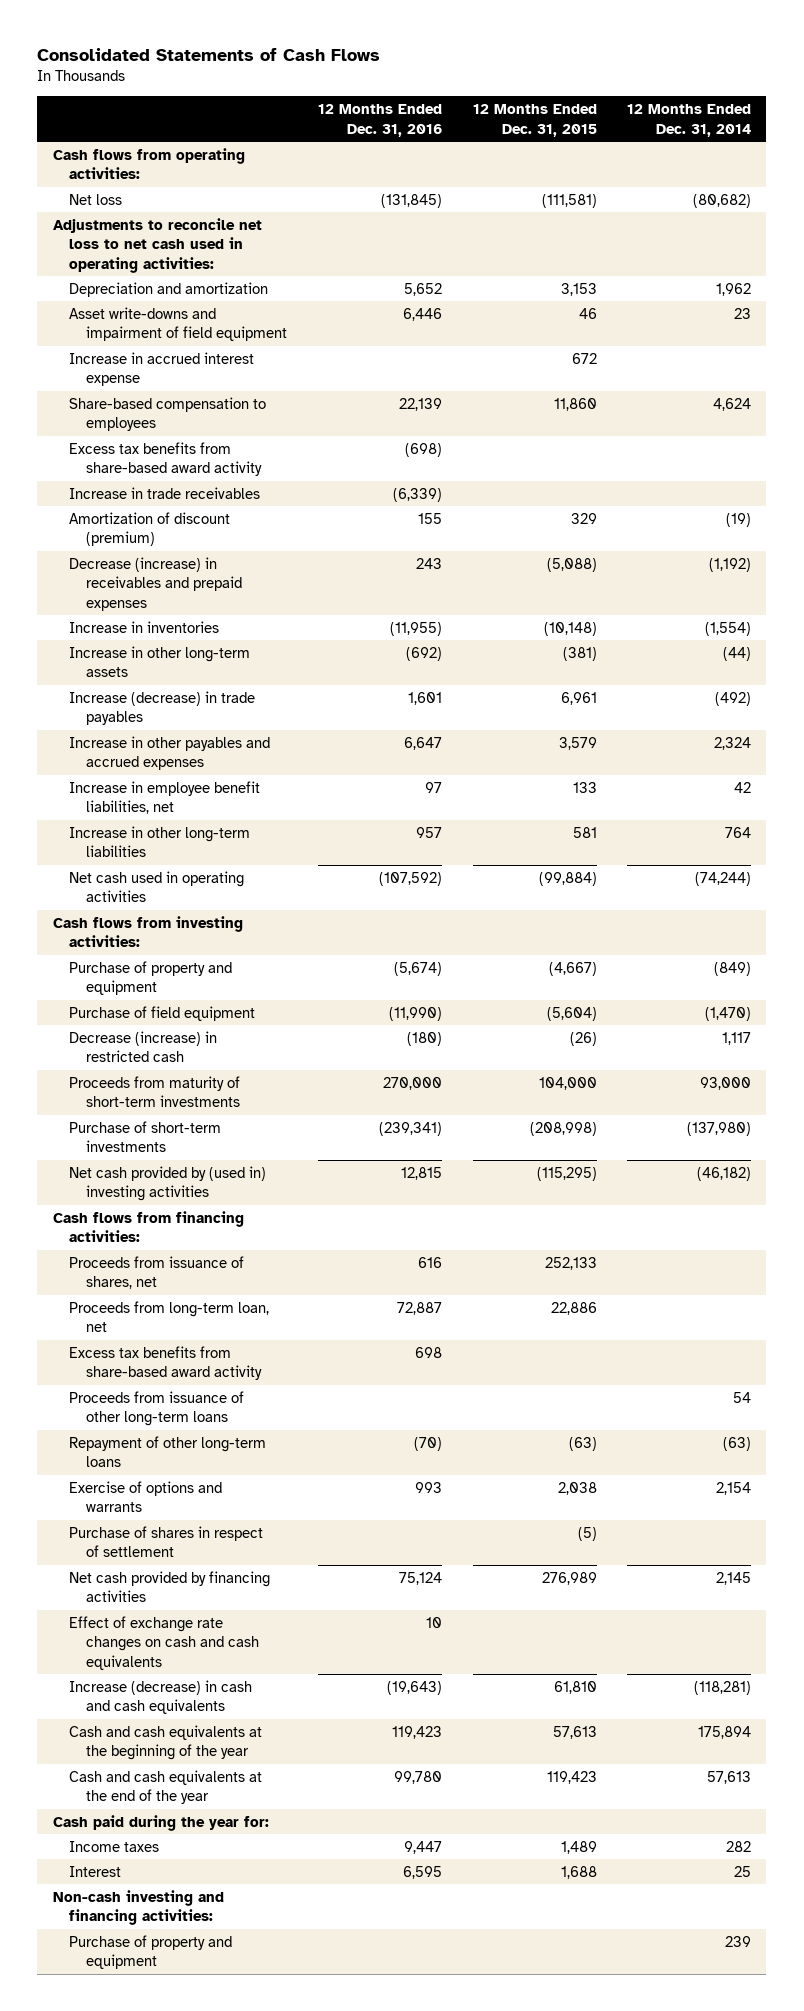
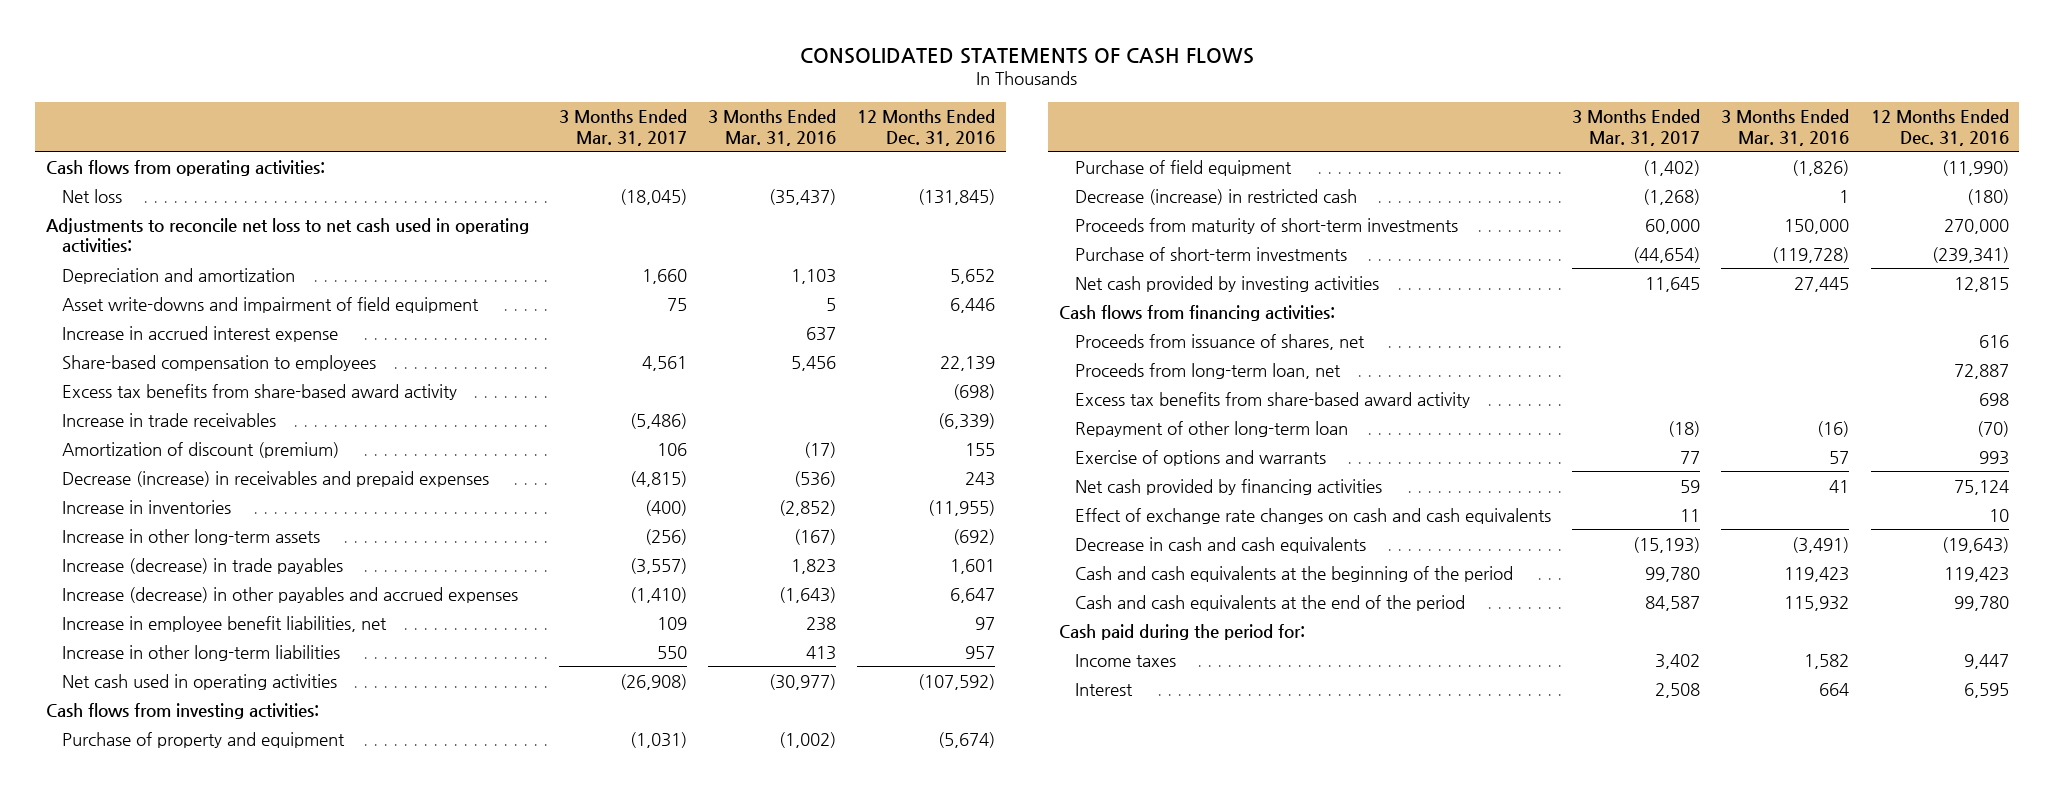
- Consolidated Statements of Cash Flows
+ CONSOLIDATED STATEMENTS OF CASH FLOWS
- | 12 Months Ended Dec. 31, 2016 | 12 Months Ended Dec. 31, 2015 | 12 Months Ended Dec. 31, 2014
+ | 3 Months Ended Mar. 31, 2017 | 3 Months Ended Mar. 31, 2016 | 12 Months Ended Dec. 31, 2016
- Increase in other payables and accrued expenses | 6,647 | 3,579 | 2,324
+ Increase (decrease) in other payables and accrued expenses | (1,410) | (1,643) | 6,647
- Net cash provided by (used in) investing activities | 12,815 | (115,295) | (46,182)
+ Net cash provided by investing activities | 11,645 | 27,445 | 12,815
- Proceeds from issuance of other long-term loans | | | 54
- Repayment of other long-term loans | (70) | (63) | (63)
+ Repayment of other long-term loan | (18) | (16) | (70)
- Purchase of shares in respect of settlement | | (5) |
- Increase (decrease) in cash and cash equivalents | (19,643) | 61,810 | (118,281)
- Cash and cash equivalents at the beginning of the year | 119,423 | 57,613 | 175,894
- Cash and cash equivalents at the end of the year | 99,780 | 119,423 | 57,613
- Cash paid during the year for:
+ Decrease in cash and cash equivalents | (15,193) | (3,491) | (19,643)
+ Cash and cash equivalents at the beginning of the period | 99,780 | 119,423 | 119,423
+ Cash and cash equivalents at the end of the period | 84,587 | 115,932 | 99,780
+ Cash paid during the period for:
- Non-cash investing and financing activities:
- Purchase of property and equipment | | | 239

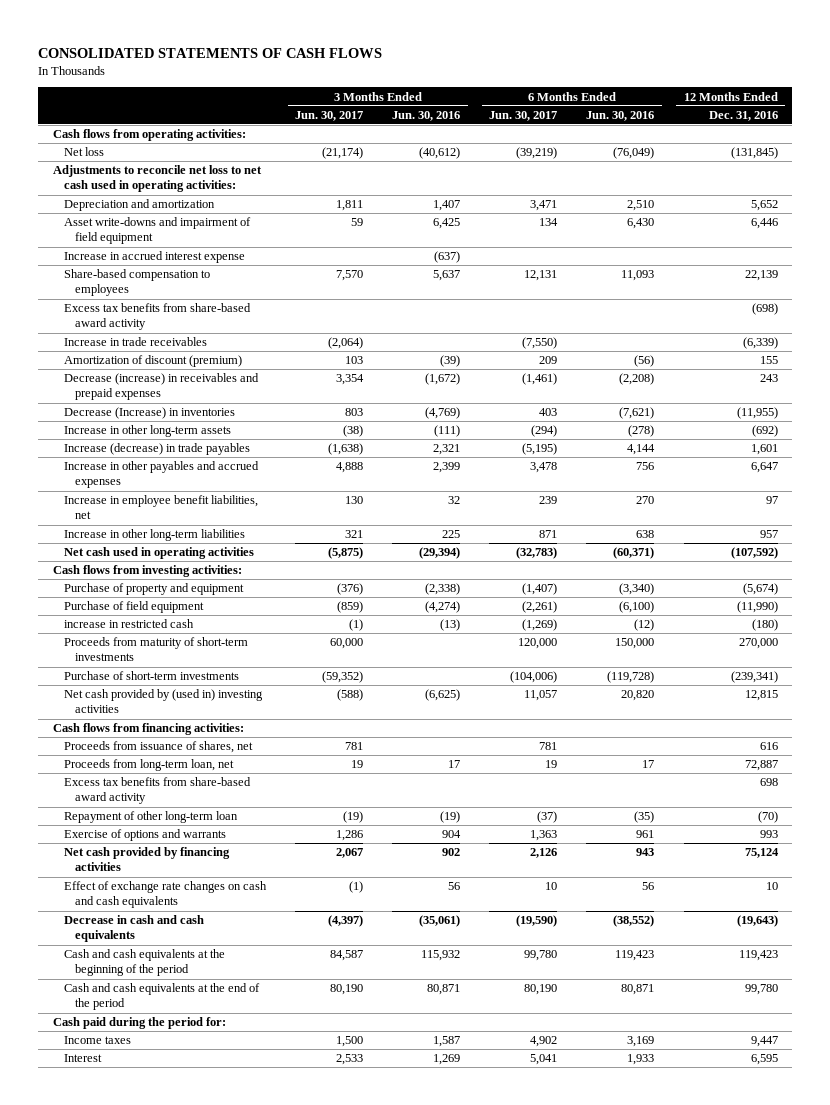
- | 3 Months Ended Mar. 31, 2017 | 3 Months Ended Mar. 31, 2016 | 12 Months Ended Dec. 31, 2016
+ | 3 Months Ended Jun. 30, 2017 | 3 Months Ended Jun. 30, 2016 | 6 Months Ended Jun. 30, 2017 | 6 Months Ended Jun. 30, 2016 | 12 Months Ended Dec. 31, 2016
- Increase in inventories | (400) | (2,852) | (11,955)
+ Decrease (Increase) in inventories | 803 | (4,769) | 403 | (7,621) | (11,955)
- Increase (decrease) in other payables and accrued expenses | (1,410) | (1,643) | 6,647
+ Increase in other payables and accrued expenses | 4,888 | 2,399 | 3,478 | 756 | 6,647
- Decrease (increase) in restricted cash | (1,268) | 1 | (180)
+ increase in restricted cash | (1) | (13) | (1,269) | (12) | (180)
- Net cash provided by investing activities | 11,645 | 27,445 | 12,815
+ Net cash provided by (used in) investing activities | (588) | (6,625) | 11,057 | 20,820 | 12,815

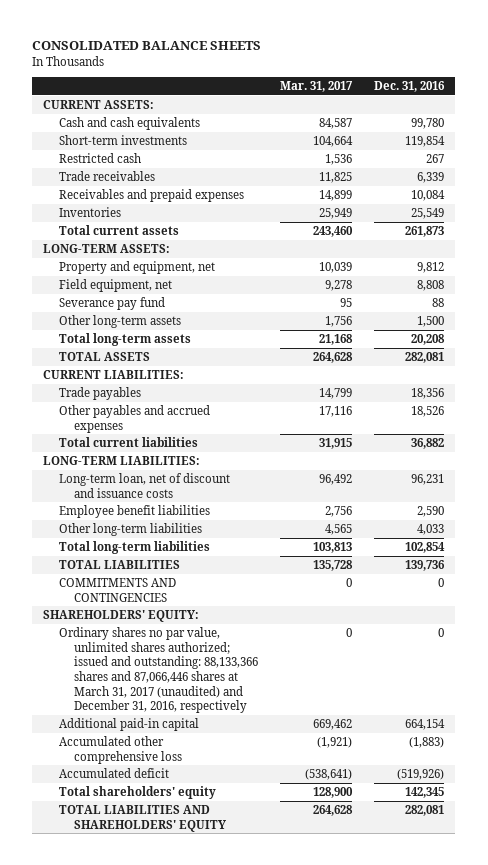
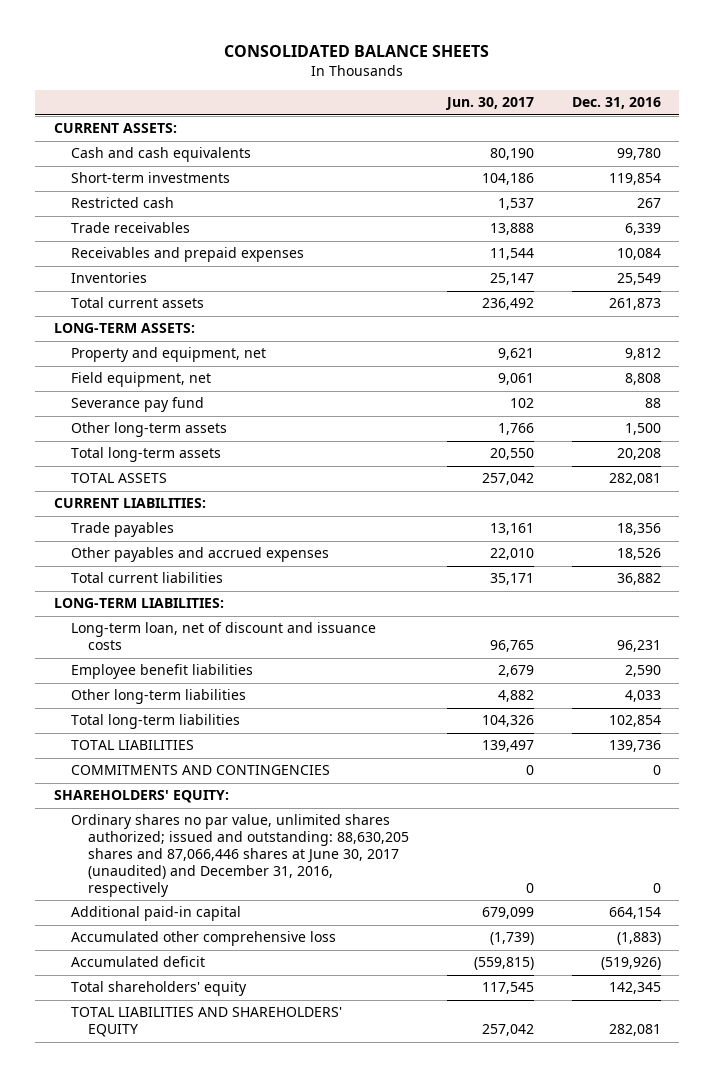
- | Mar. 31, 2017 | Dec. 31, 2016
+ | Jun. 30, 2017 | Dec. 31, 2016
- Ordinary shares no par value, unlimited shares authorized; issued and outstanding: 88,133,366 shares and 87,066,446 shares at March 31, 2017 (unaudited) and December 31, 2016, respectively | 0 | 0
+ Ordinary shares no par value, unlimited shares authorized; issued and outstanding: 88,630,205 shares and 87,066,446 shares at June 30, 2017 (unaudited) and December 31, 2016, respectively | 0 | 0

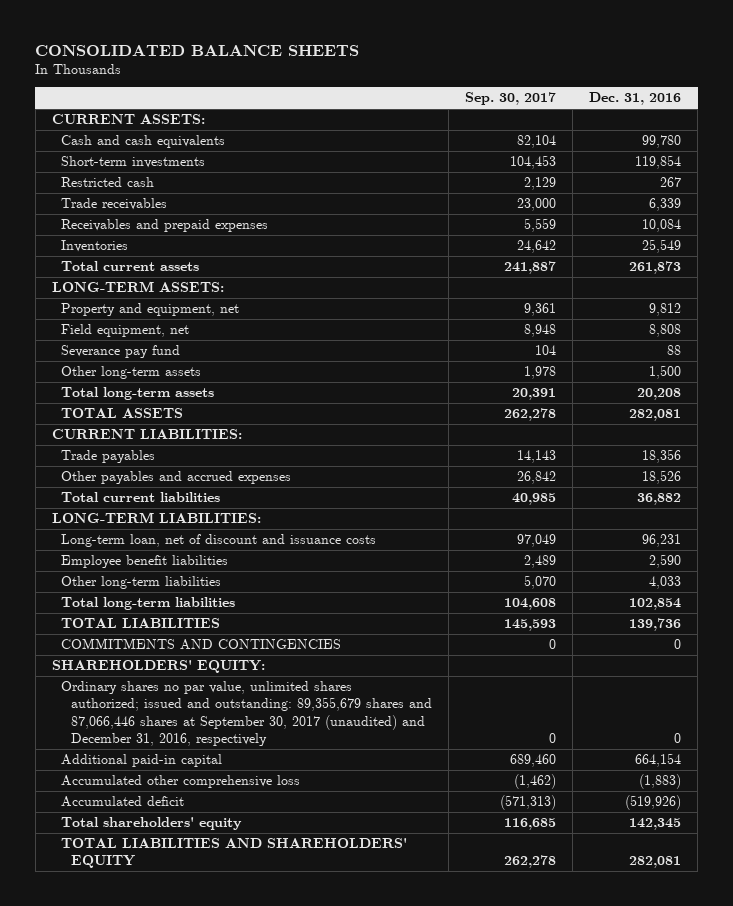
- | Jun. 30, 2017 | Dec. 31, 2016
+ | Sep. 30, 2017 | Dec. 31, 2016
- Ordinary shares no par value, unlimited shares authorized; issued and outstanding: 88,630,205 shares and 87,066,446 shares at June 30, 2017 (unaudited) and December 31, 2016, respectively | 0 | 0
+ Ordinary shares no par value, unlimited shares authorized; issued and outstanding: 89,355,679 shares and 87,066,446 shares at September 30, 2017 (unaudited) and December 31, 2016, respectively | 0 | 0

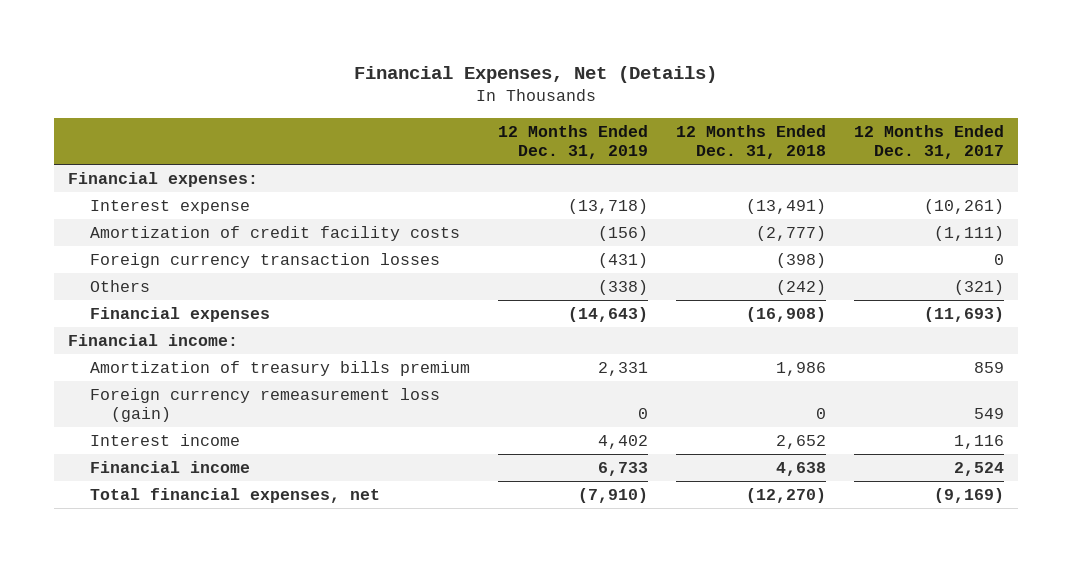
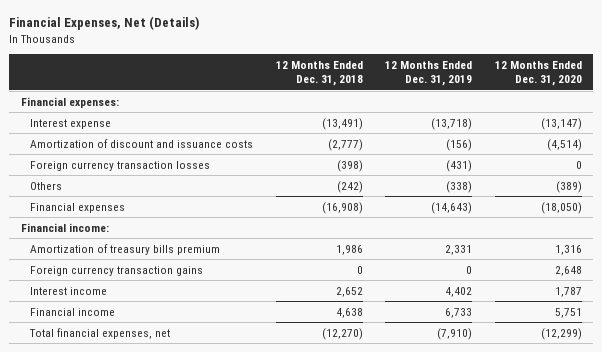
- | 12 Months Ended Dec. 31, 2019 | 12 Months Ended Dec. 31, 2018 | 12 Months Ended Dec. 31, 2017
+ | 12 Months Ended Dec. 31, 2018 | 12 Months Ended Dec. 31, 2019 | 12 Months Ended Dec. 31, 2020
- Amortization of credit facility costs | (156) | (2,777) | (1,111)
+ Amortization of discount and issuance costs | (2,777) | (156) | (4,514)
- Foreign currency remeasurement loss (gain) | 0 | 0 | 549
+ Foreign currency transaction gains | 0 | 0 | 2,648

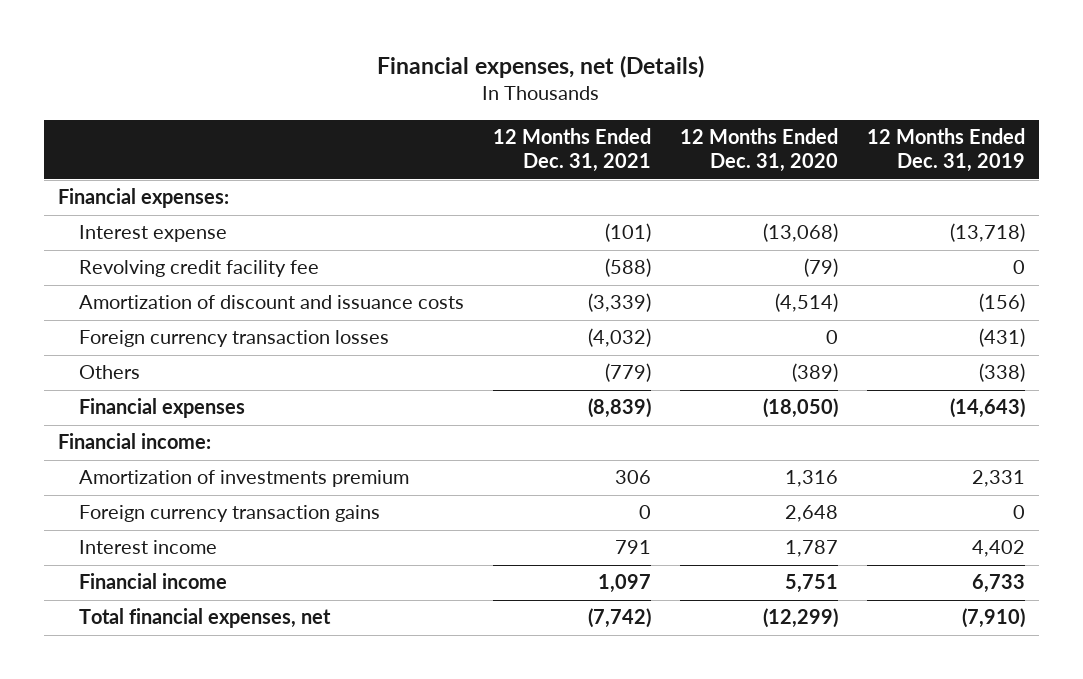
- Financial Expenses, Net (Details)
+ Financial expenses, net (Details)
- | 12 Months Ended Dec. 31, 2018 | 12 Months Ended Dec. 31, 2019 | 12 Months Ended Dec. 31, 2020
+ | 12 Months Ended Dec. 31, 2021 | 12 Months Ended Dec. 31, 2020 | 12 Months Ended Dec. 31, 2019
- Interest expense | (13,491) | (13,718) | (13,147)
+ Interest expense | (101) | (13,068) | (13,718)
+ Revolving credit facility fee | (588) | (79) | 0
- Amortization of treasury bills premium | 1,986 | 2,331 | 1,316
+ Amortization of investments premium | 306 | 1,316 | 2,331

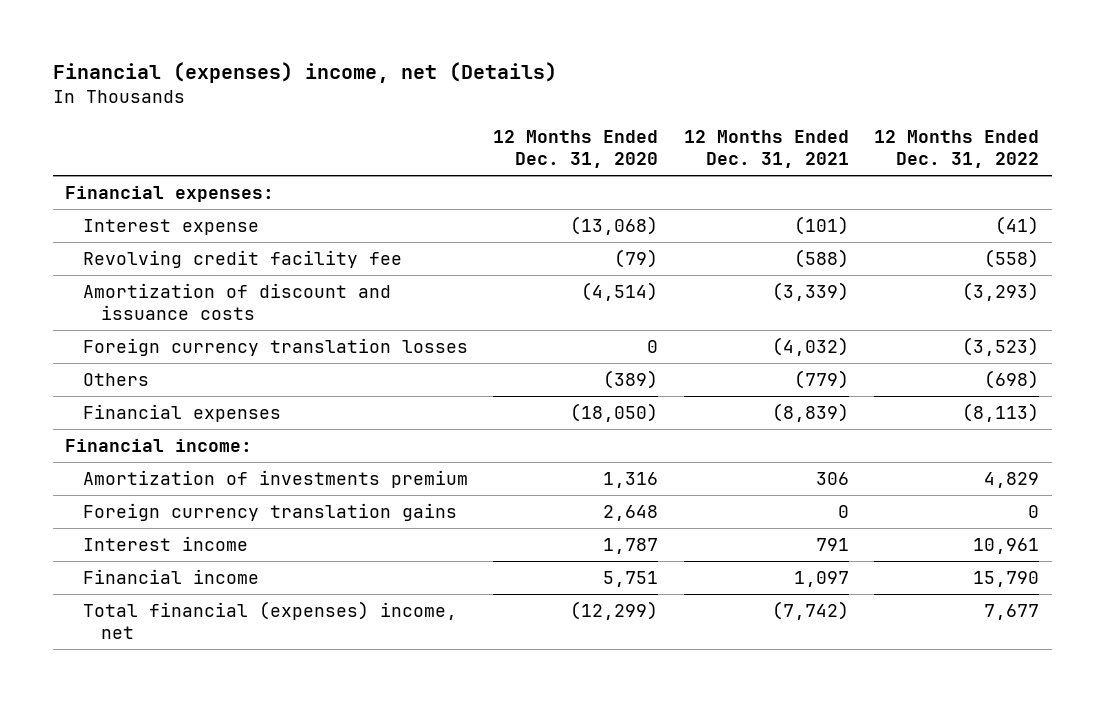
- Financial expenses, net (Details)
+ Financial (expenses) income, net (Details)
- | 12 Months Ended Dec. 31, 2021 | 12 Months Ended Dec. 31, 2020 | 12 Months Ended Dec. 31, 2019
+ | 12 Months Ended Dec. 31, 2020 | 12 Months Ended Dec. 31, 2021 | 12 Months Ended Dec. 31, 2022
- Foreign currency transaction losses | (4,032) | 0 | (431)
+ Foreign currency translation losses | 0 | (4,032) | (3,523)
- Foreign currency transaction gains | 0 | 2,648 | 0
+ Foreign currency translation gains | 2,648 | 0 | 0
- Total financial expenses, net | (7,742) | (12,299) | (7,910)
+ Total financial (expenses) income, net | (12,299) | (7,742) | 7,677

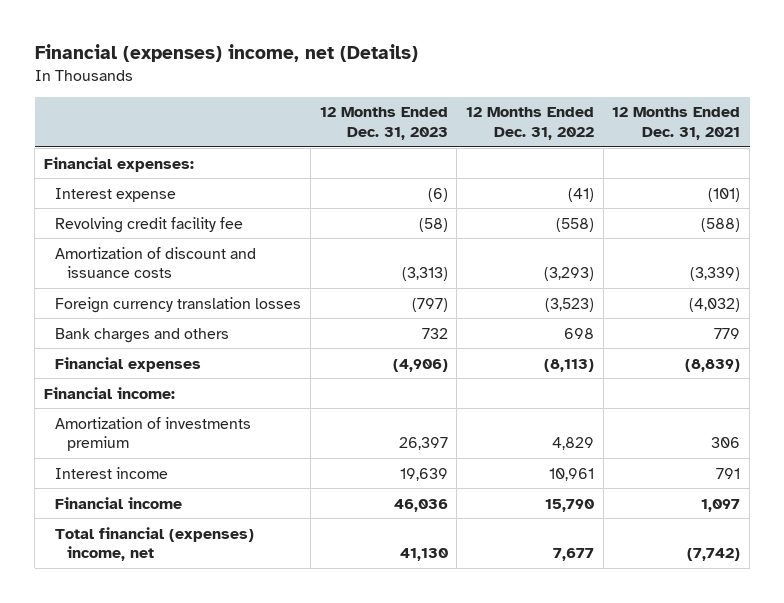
- | 12 Months Ended Dec. 31, 2020 | 12 Months Ended Dec. 31, 2021 | 12 Months Ended Dec. 31, 2022
+ | 12 Months Ended Dec. 31, 2023 | 12 Months Ended Dec. 31, 2022 | 12 Months Ended Dec. 31, 2021
- Others | (389) | (779) | (698)
+ Bank charges and others | 732 | 698 | 779
- Foreign currency translation gains | 2,648 | 0 | 0

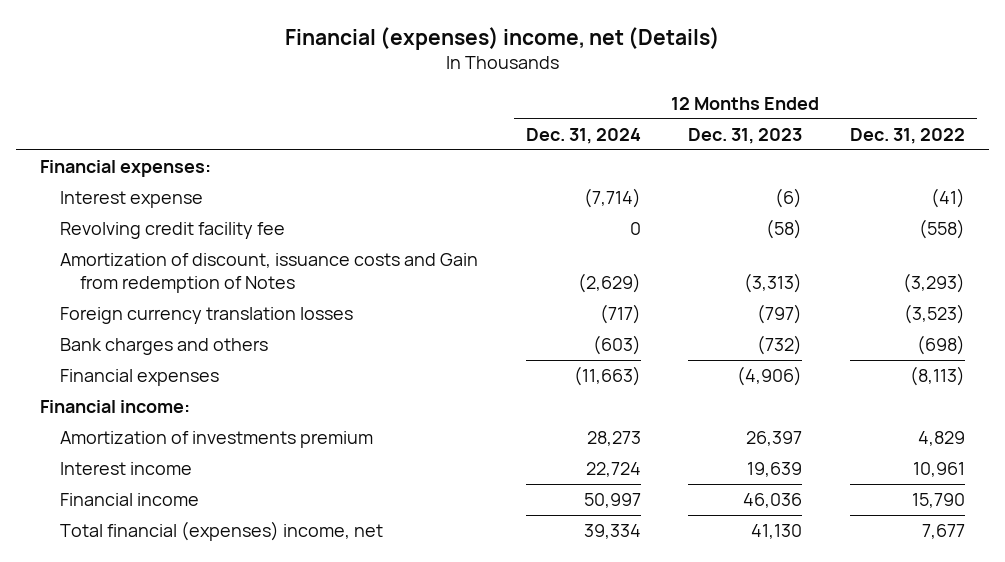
- | 12 Months Ended Dec. 31, 2023 | 12 Months Ended Dec. 31, 2022 | 12 Months Ended Dec. 31, 2021
+ | 12 Months Ended Dec. 31, 2024 | 12 Months Ended Dec. 31, 2023 | 12 Months Ended Dec. 31, 2022
- Amortization of discount and issuance costs | (3,313) | (3,293) | (3,339)
+ Amortization of discount, issuance costs and Gain from redemption of Notes | (2,629) | (3,313) | (3,293)
- Bank charges and others | 732 | 698 | 779
+ Bank charges and others | (603) | (732) | (698)

